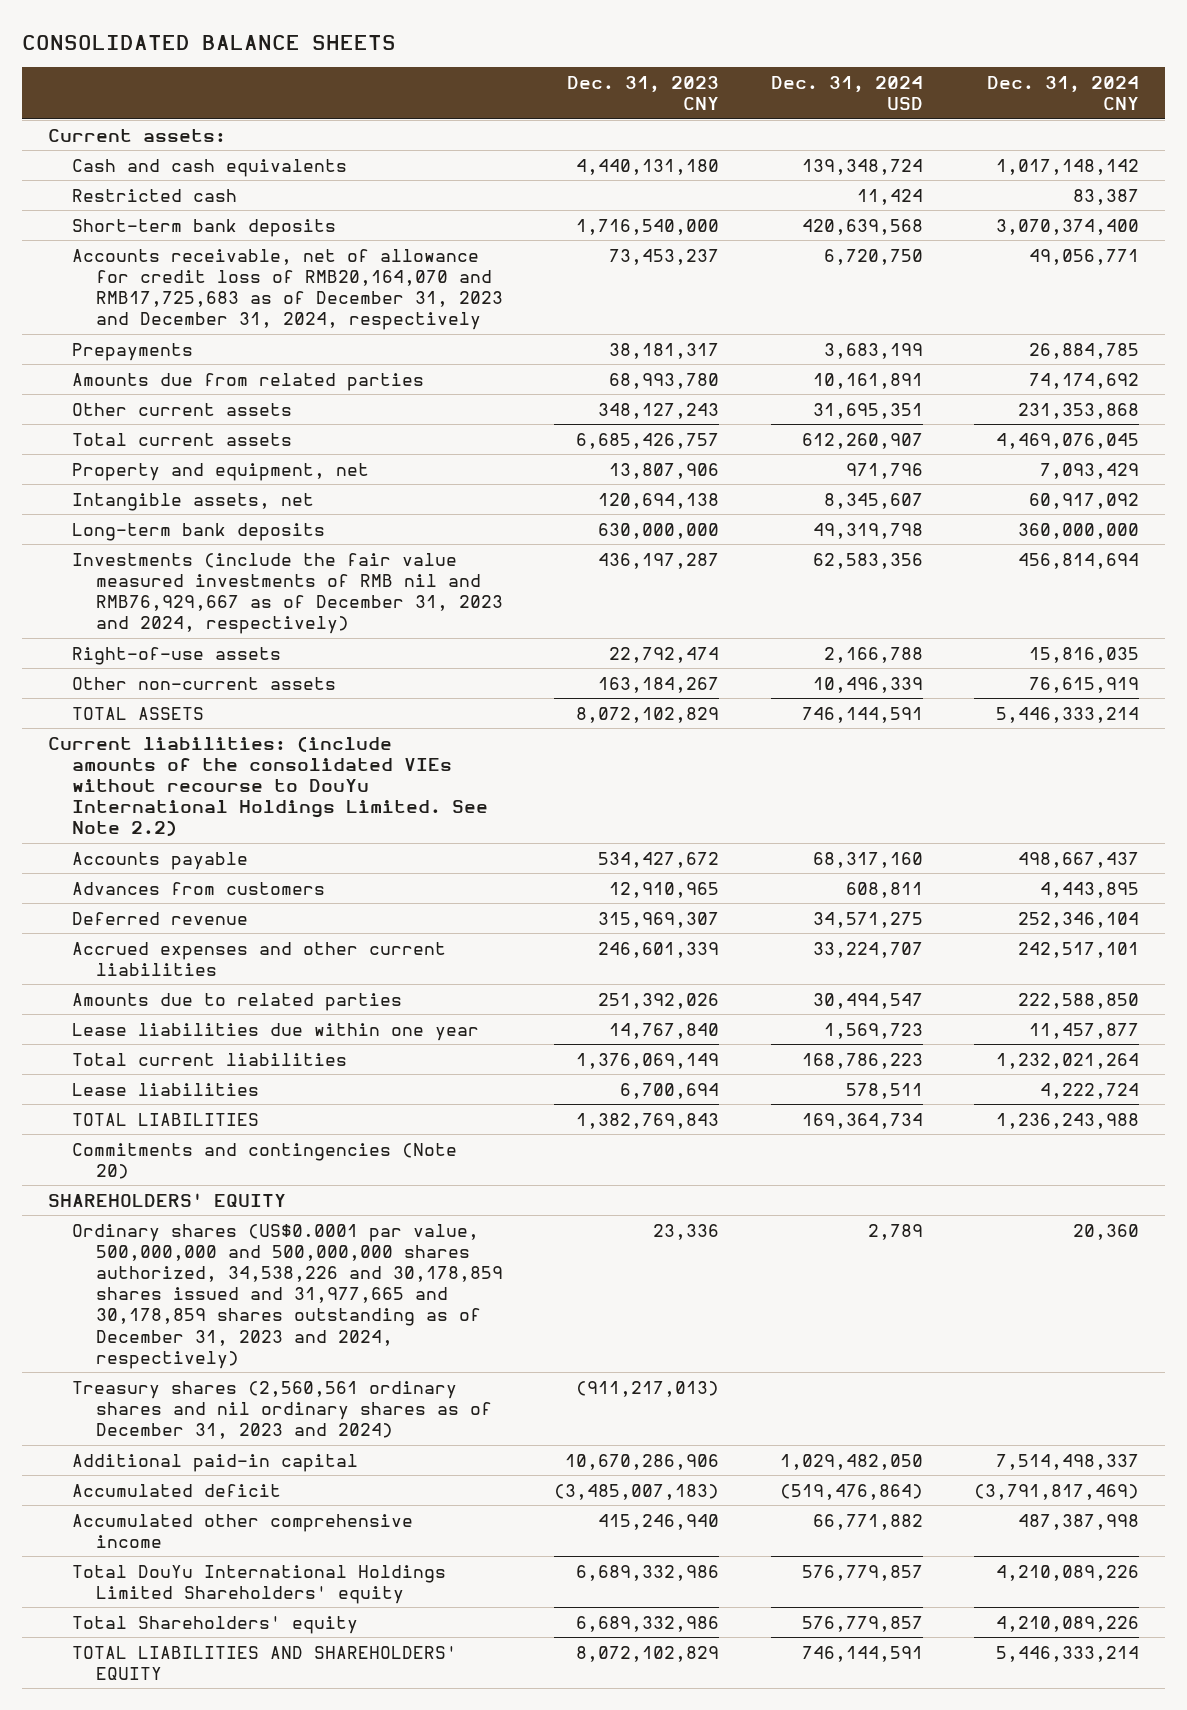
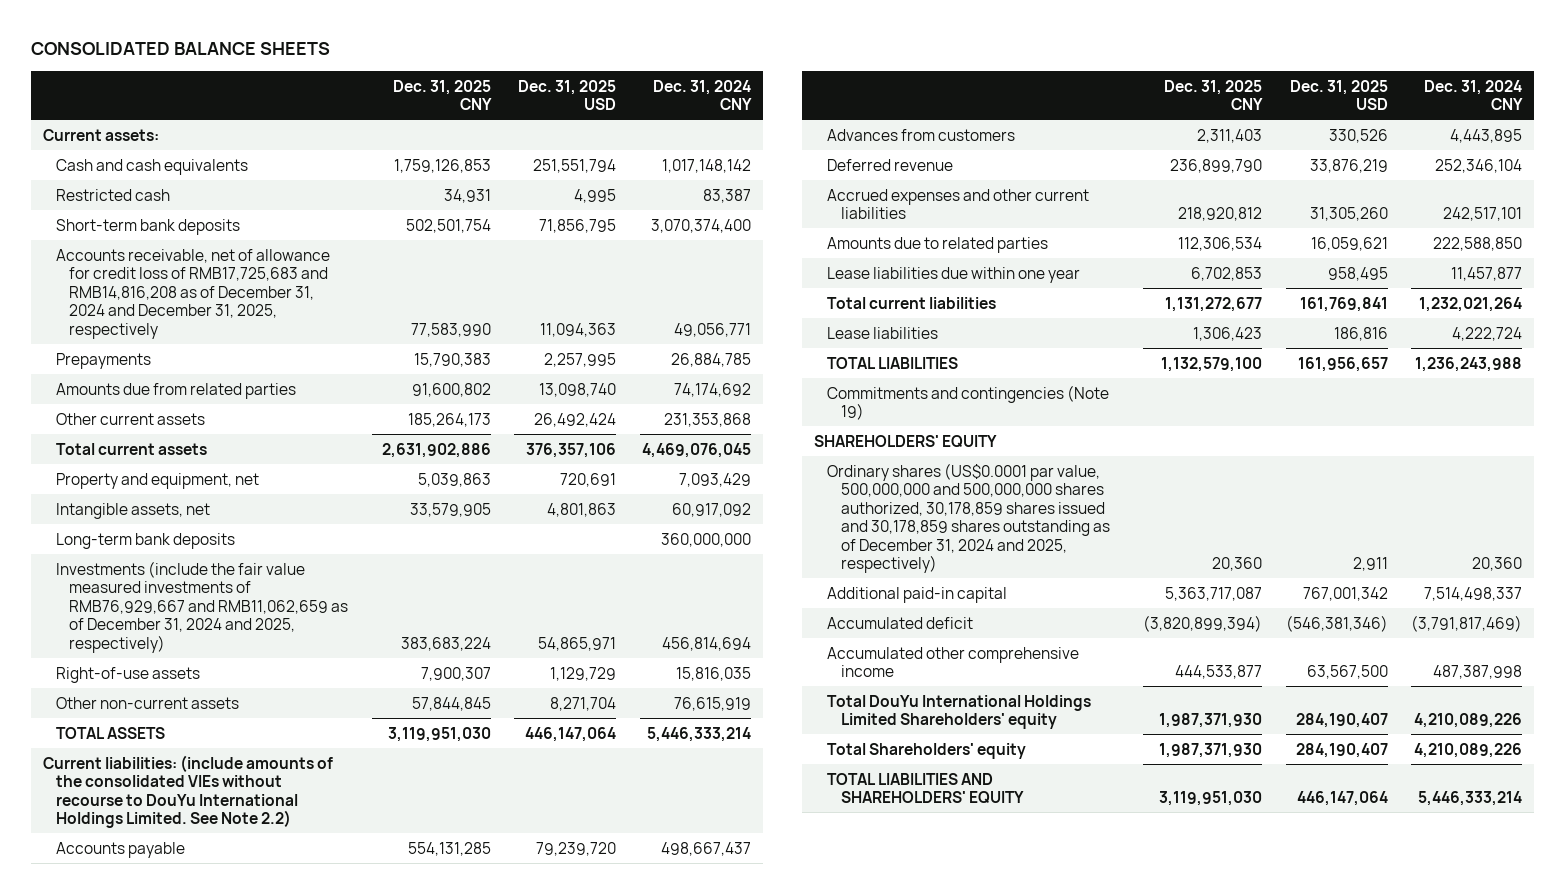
- | Dec. 31, 2023 CNY | Dec. 31, 2024 USD | Dec. 31, 2024 CNY
+ | Dec. 31, 2025 CNY | Dec. 31, 2025 USD | Dec. 31, 2024 CNY
- Accounts receivable, net of allowance for credit loss of RMB20,164,070 and RMB17,725,683 as of December 31, 2023 and December 31, 2024, respectively | 73,453,237 | 6,720,750 | 49,056,771
+ Accounts receivable, net of allowance for credit loss of RMB17,725,683 and RMB14,816,208 as of December 31, 2024 and December 31, 2025, respectively | 77,583,990 | 11,094,363 | 49,056,771
- Investments (include the fair value measured investments of RMB nil and RMB76,929,667 as of December 31, 2023 and 2024, respectively) | 436,197,287 | 62,583,356 | 456,814,694
+ Investments (include the fair value measured investments of RMB76,929,667 and RMB11,062,659 as of December 31, 2024 and 2025, respectively) | 383,683,224 | 54,865,971 | 456,814,694
- Commitments and contingencies (Note 20)
+ Commitments and contingencies (Note 19)
- Ordinary shares (US$0.0001 par value, 500,000,000 and 500,000,000 shares authorized, 34,538,226 and 30,178,859 shares issued and 31,977,665 and 30,178,859 shares outstanding as of December 31, 2023 and 2024, respectively) | 23,336 | 2,789 | 20,360
- Treasury shares (2,560,561 ordinary shares and nil ordinary shares as of December 31, 2023 and 2024) | (911,217,013) | |
+ Ordinary shares (US$0.0001 par value, 500,000,000 and 500,000,000 shares authorized, 30,178,859 shares issued and 30,178,859 shares outstanding as of December 31, 2024 and 2025, respectively) | 20,360 | 2,911 | 20,360

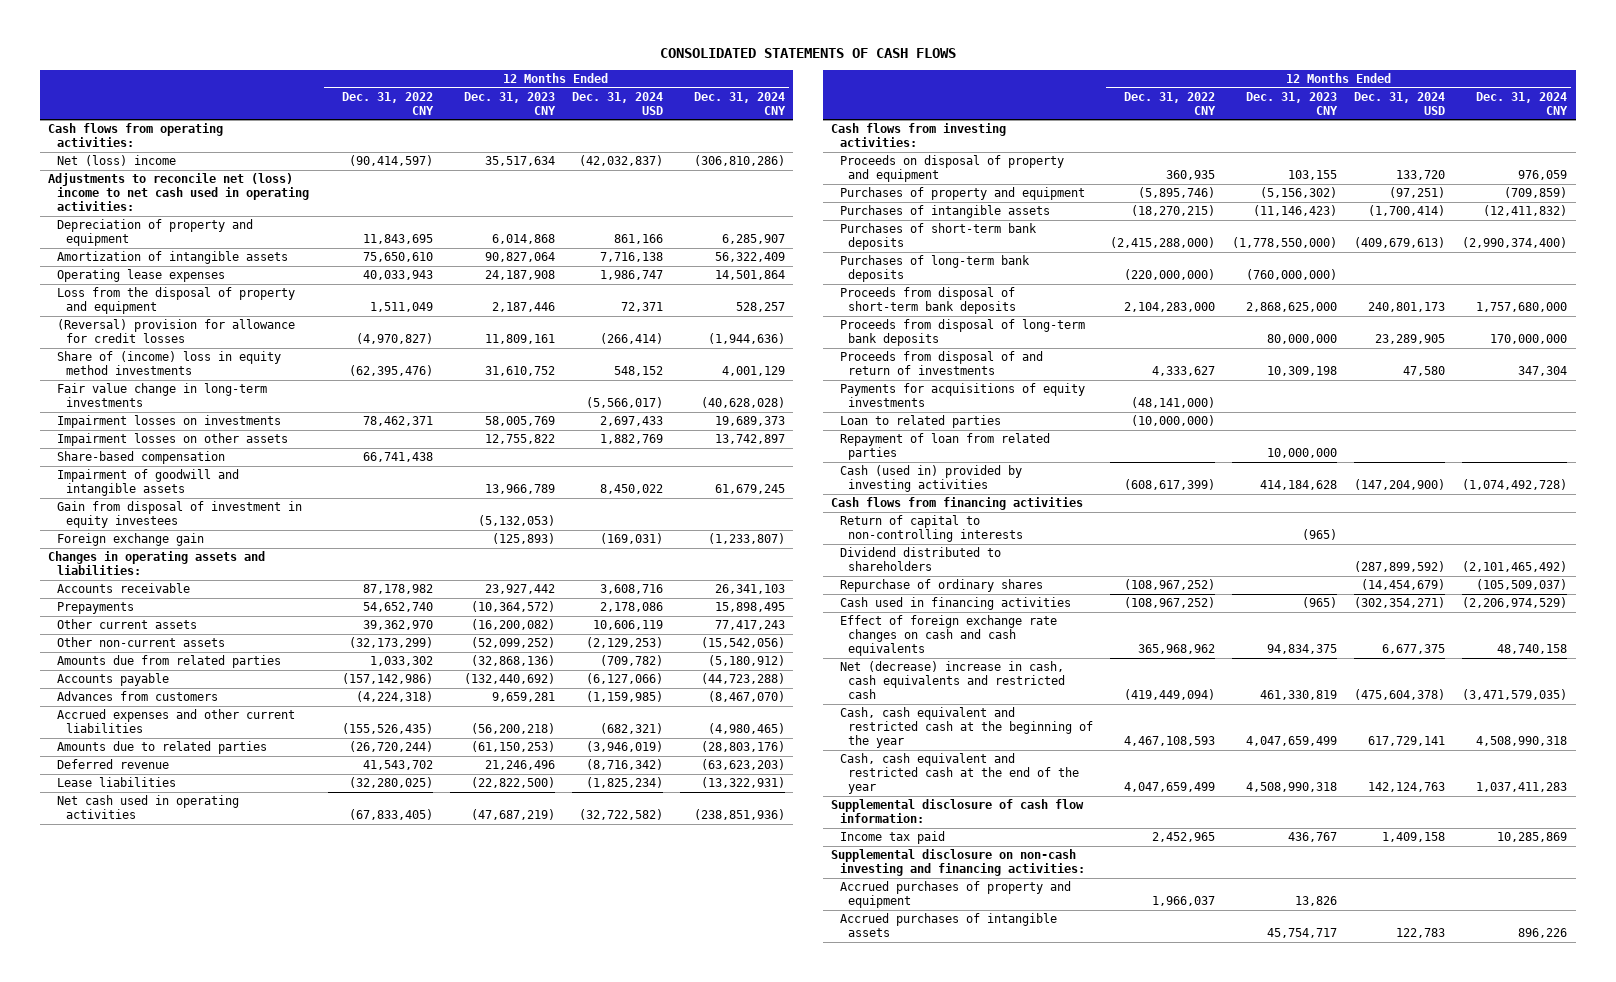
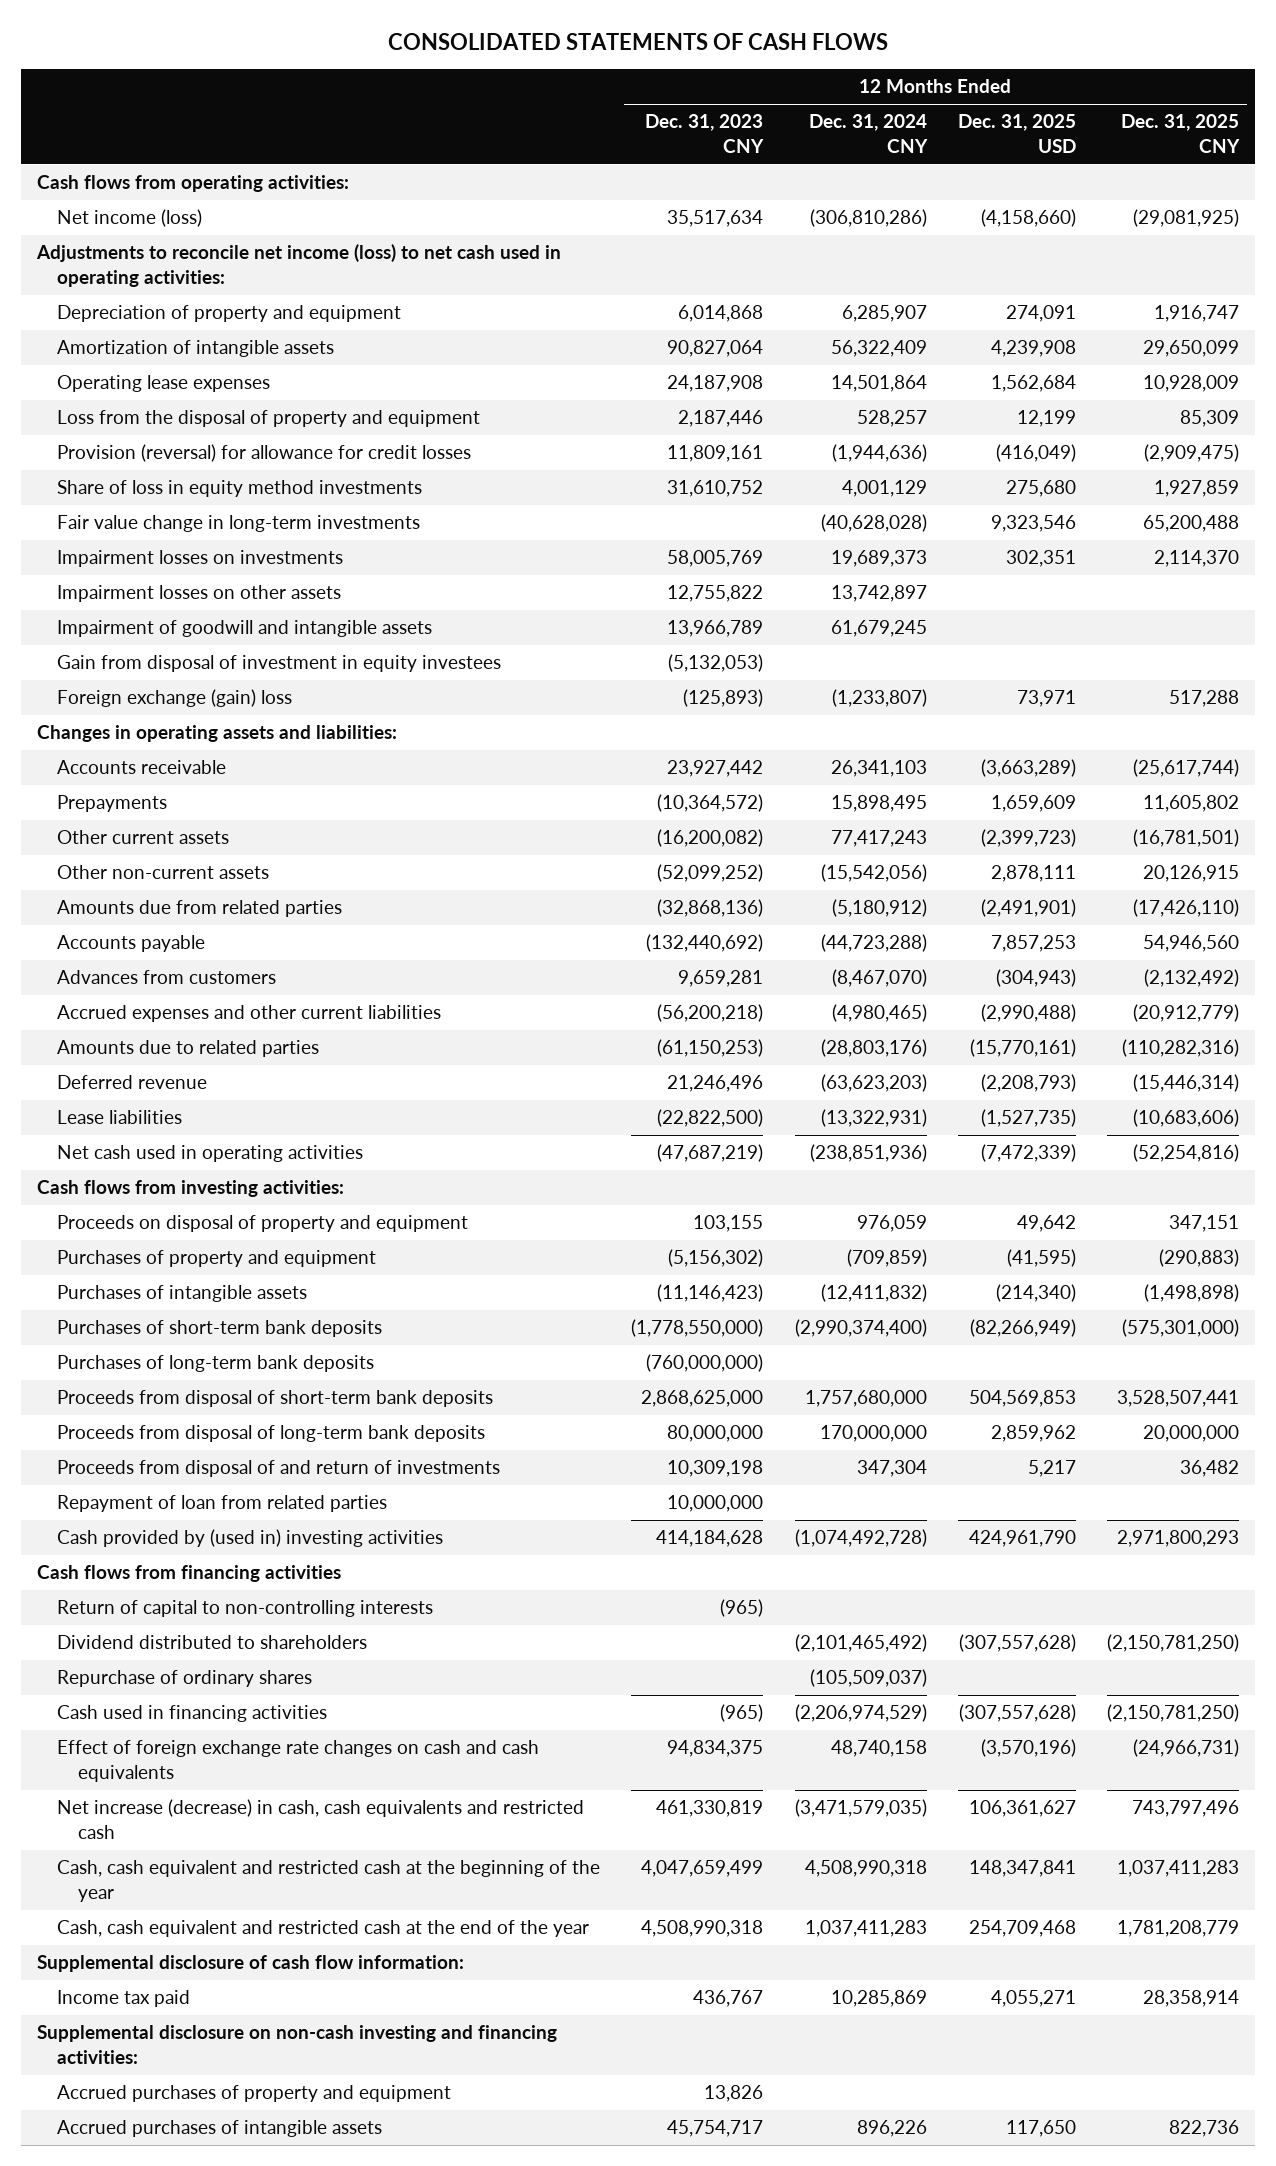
- | 12 Months Ended Dec. 31, 2022 CNY | 12 Months Ended Dec. 31, 2023 CNY | 12 Months Ended Dec. 31, 2024 USD | 12 Months Ended Dec. 31, 2024 CNY
+ | 12 Months Ended Dec. 31, 2023 CNY | 12 Months Ended Dec. 31, 2024 CNY | 12 Months Ended Dec. 31, 2025 USD | 12 Months Ended Dec. 31, 2025 CNY
- Net (loss) income | (90,414,597) | 35,517,634 | (42,032,837) | (306,810,286)
- Adjustments to reconcile net (loss) income to net cash used in operating activities:
+ Net income (loss) | 35,517,634 | (306,810,286) | (4,158,660) | (29,081,925)
+ Adjustments to reconcile net income (loss) to net cash used in operating activities:
- (Reversal) provision for allowance for credit losses | (4,970,827) | 11,809,161 | (266,414) | (1,944,636)
- Share of (income) loss in equity method investments | (62,395,476) | 31,610,752 | 548,152 | 4,001,129
+ Provision (reversal) for allowance for credit losses | 11,809,161 | (1,944,636) | (416,049) | (2,909,475)
+ Share of loss in equity method investments | 31,610,752 | 4,001,129 | 275,680 | 1,927,859
- Share-based compensation | 66,741,438 | | |
- Foreign exchange gain | | (125,893) | (169,031) | (1,233,807)
+ Foreign exchange (gain) loss | (125,893) | (1,233,807) | 73,971 | 517,288
- Payments for acquisitions of equity investments | (48,141,000) | | |
- Loan to related parties | (10,000,000) | | |
- Cash (used in) provided by investing activities | (608,617,399) | 414,184,628 | (147,204,900) | (1,074,492,728)
+ Cash provided by (used in) investing activities | 414,184,628 | (1,074,492,728) | 424,961,790 | 2,971,800,293
- Net (decrease) increase in cash, cash equivalents and restricted cash | (419,449,094) | 461,330,819 | (475,604,378) | (3,471,579,035)
+ Net increase (decrease) in cash, cash equivalents and restricted cash | 461,330,819 | (3,471,579,035) | 106,361,627 | 743,797,496

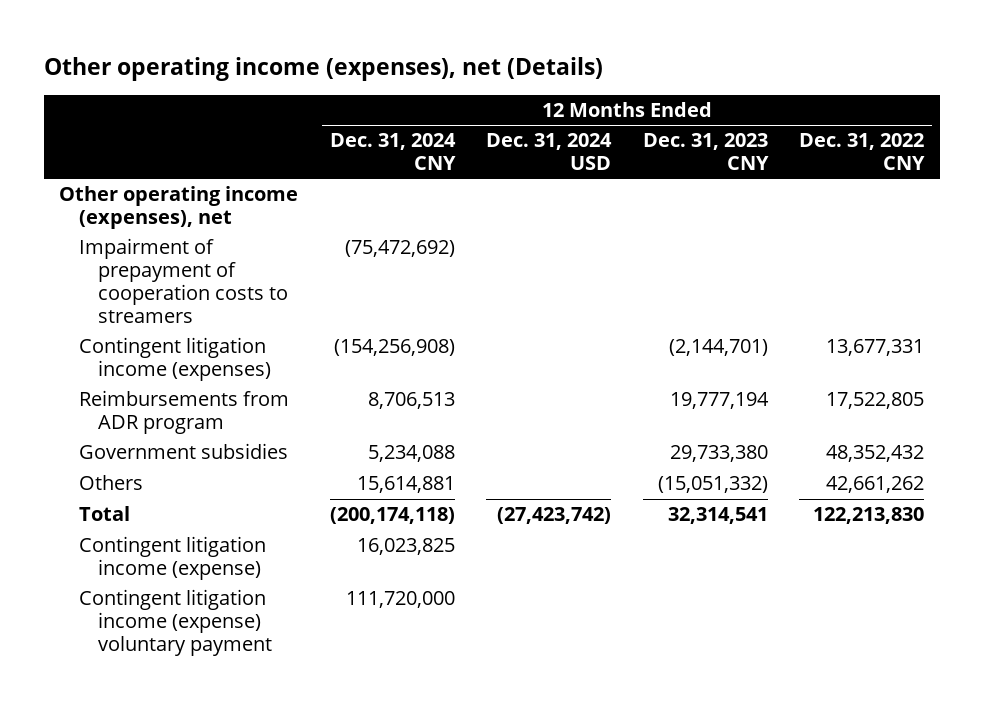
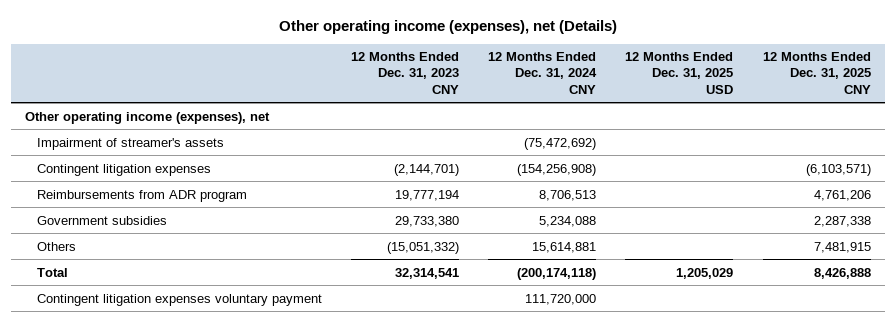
- | 12 Months Ended Dec. 31, 2024 CNY | 12 Months Ended Dec. 31, 2024 USD | 12 Months Ended Dec. 31, 2023 CNY | 12 Months Ended Dec. 31, 2022 CNY
+ | 12 Months Ended Dec. 31, 2023 CNY | 12 Months Ended Dec. 31, 2024 CNY | 12 Months Ended Dec. 31, 2025 USD | 12 Months Ended Dec. 31, 2025 CNY
- Impairment of prepayment of cooperation costs to streamers | (75,472,692) | | |
- Contingent litigation income (expenses) | (154,256,908) | | (2,144,701) | 13,677,331
+ Impairment of streamer's assets | | (75,472,692) | |
+ Contingent litigation expenses | (2,144,701) | (154,256,908) | | (6,103,571)
- Contingent litigation income (expense) | 16,023,825 | | |
- Contingent litigation income (expense) voluntary payment | 111,720,000 | | |
+ Contingent litigation expenses voluntary payment | | 111,720,000 | |

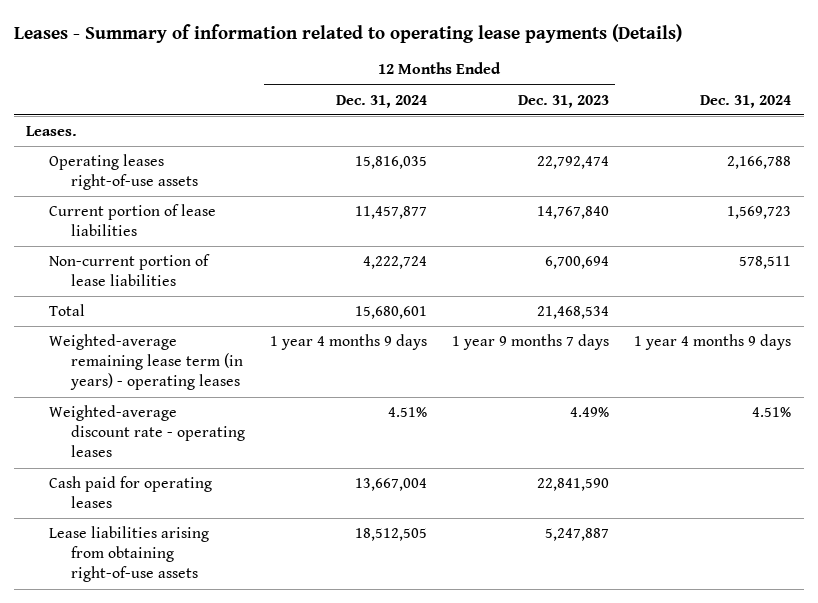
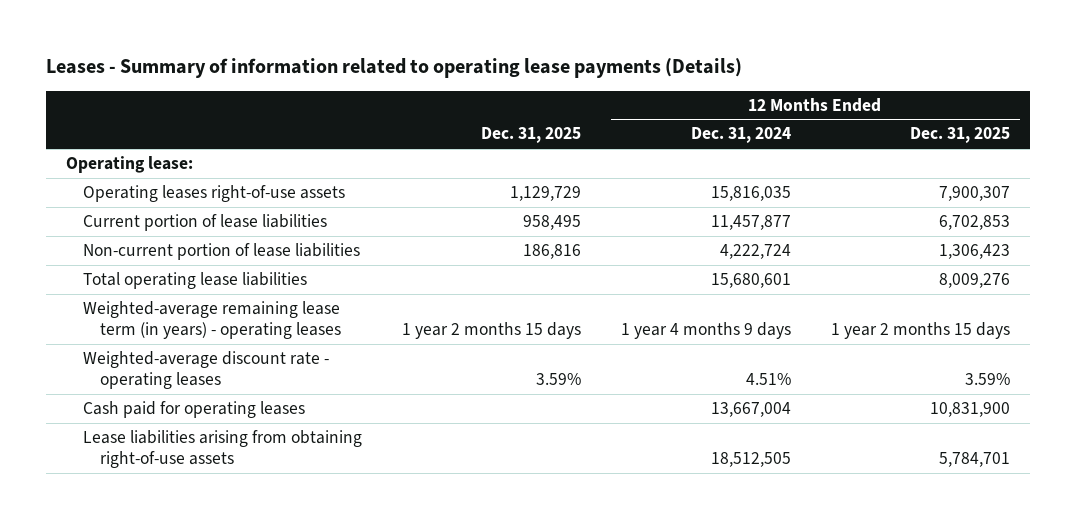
- | 12 Months Ended Dec. 31, 2024 | 12 Months Ended Dec. 31, 2023 | Dec. 31, 2024
+ | Dec. 31, 2025 | 12 Months Ended Dec. 31, 2024 | 12 Months Ended Dec. 31, 2025
- Leases.
+ Operating lease:
- Total | 15,680,601 | 21,468,534 |
+ Total operating lease liabilities | | 15,680,601 | 8,009,276

